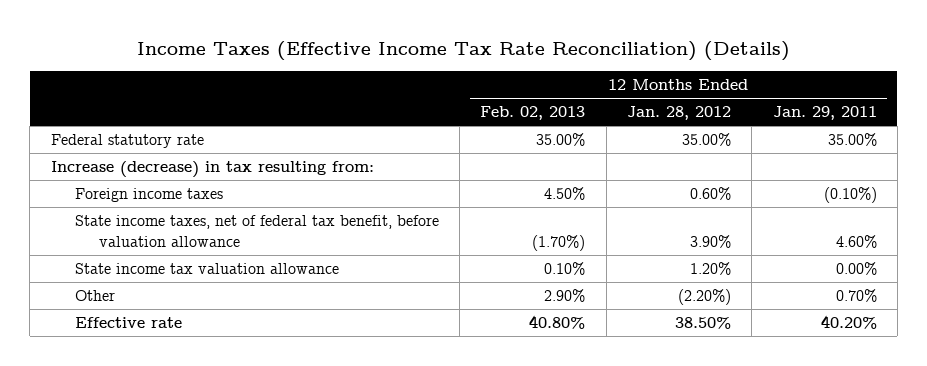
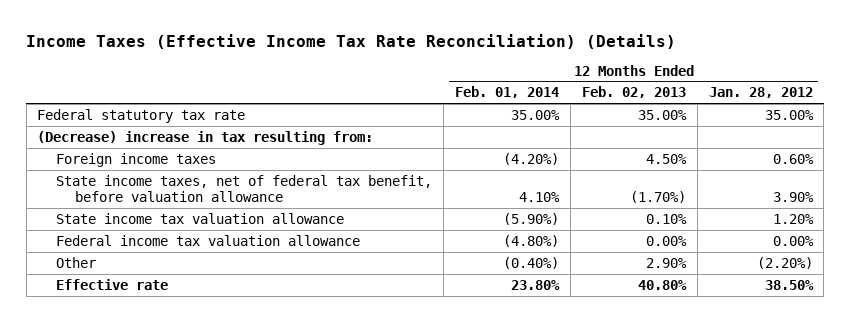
- | 12 Months Ended Feb. 02, 2013 | 12 Months Ended Jan. 28, 2012 | 12 Months Ended Jan. 29, 2011
+ | 12 Months Ended Feb. 01, 2014 | 12 Months Ended Feb. 02, 2013 | 12 Months Ended Jan. 28, 2012
- Federal statutory rate | 35.00% | 35.00% | 35.00%
- Increase (decrease) in tax resulting from:
+ Federal statutory tax rate | 35.00% | 35.00% | 35.00%
+ (Decrease) increase in tax resulting from:
+ Federal income tax valuation allowance | (4.80%) | 0.00% | 0.00%

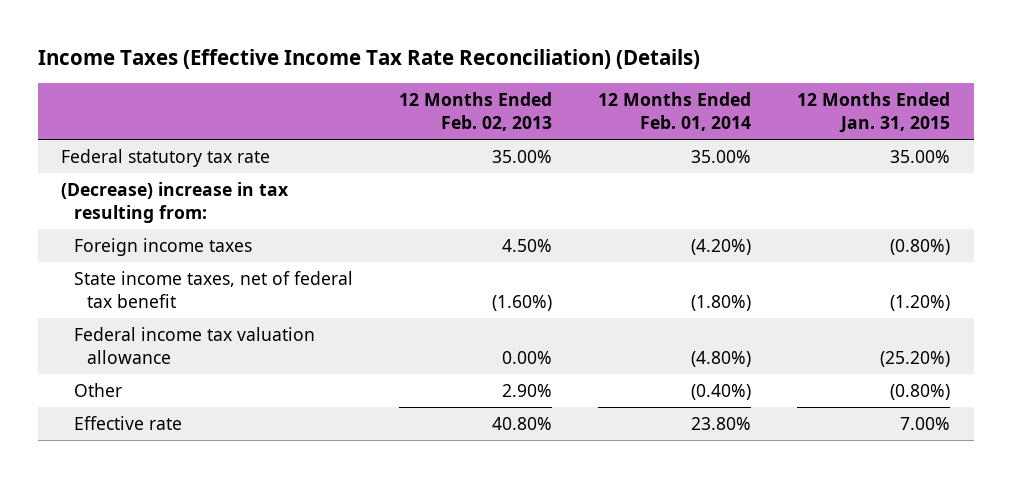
- | 12 Months Ended Feb. 01, 2014 | 12 Months Ended Feb. 02, 2013 | 12 Months Ended Jan. 28, 2012
+ | 12 Months Ended Feb. 02, 2013 | 12 Months Ended Feb. 01, 2014 | 12 Months Ended Jan. 31, 2015
- State income taxes, net of federal tax benefit, before valuation allowance | 4.10% | (1.70%) | 3.90%
- State income tax valuation allowance | (5.90%) | 0.10% | 1.20%
+ State income taxes, net of federal tax benefit | (1.60%) | (1.80%) | (1.20%)

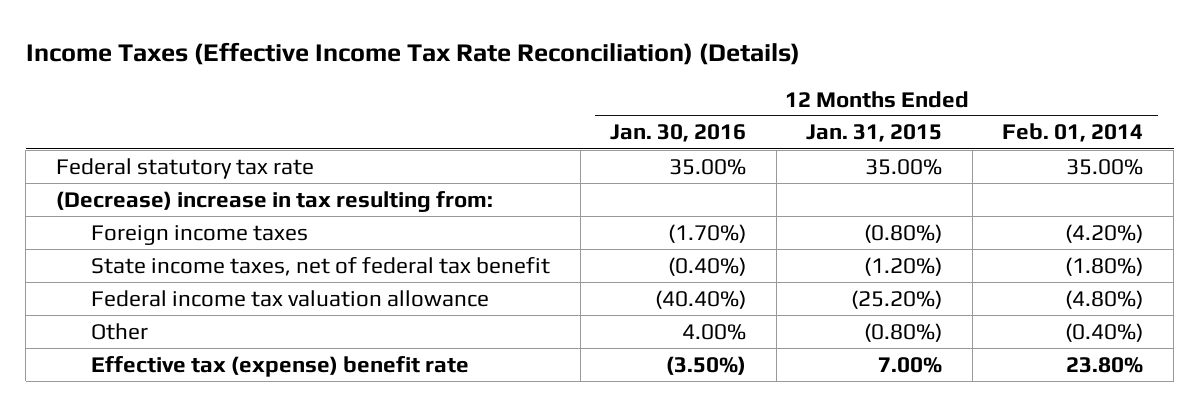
- | 12 Months Ended Feb. 02, 2013 | 12 Months Ended Feb. 01, 2014 | 12 Months Ended Jan. 31, 2015
+ | 12 Months Ended Jan. 30, 2016 | 12 Months Ended Jan. 31, 2015 | 12 Months Ended Feb. 01, 2014
- Effective rate | 40.80% | 23.80% | 7.00%
+ Effective tax (expense) benefit rate | (3.50%) | 7.00% | 23.80%

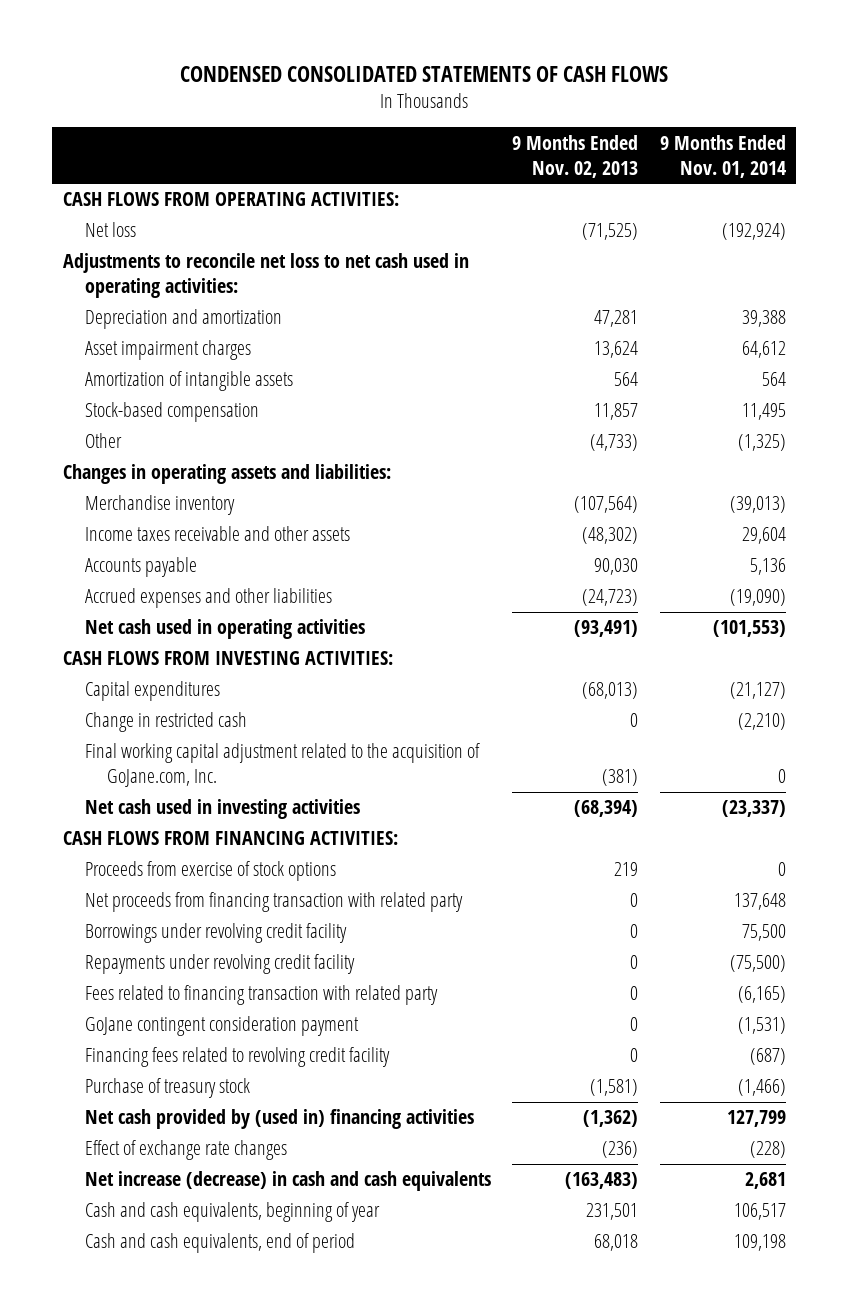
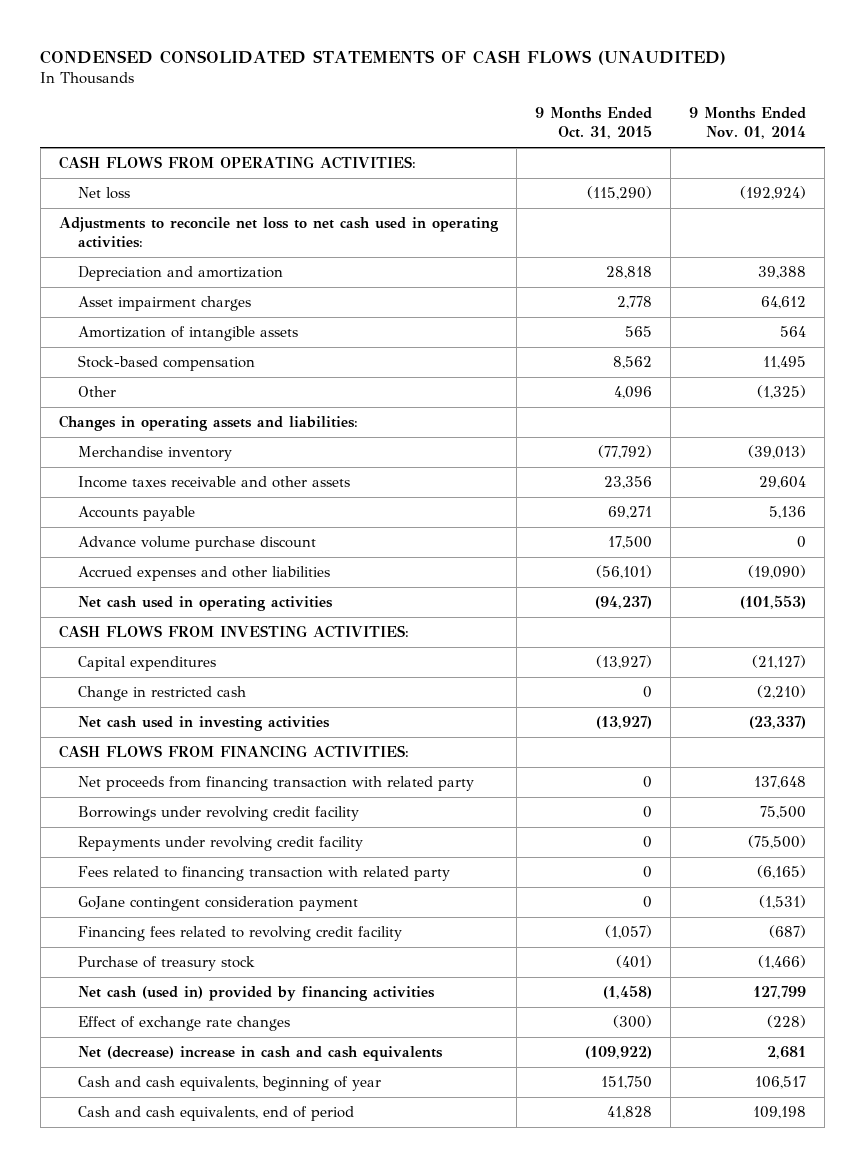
- CONDENSED CONSOLIDATED STATEMENTS OF CASH FLOWS
+ CONDENSED CONSOLIDATED STATEMENTS OF CASH FLOWS (UNAUDITED)
- | 9 Months Ended Nov. 02, 2013 | 9 Months Ended Nov. 01, 2014
+ | 9 Months Ended Oct. 31, 2015 | 9 Months Ended Nov. 01, 2014
+ Advance volume purchase discount | 17,500 | 0
- Final working capital adjustment related to the acquisition of GoJane.com, Inc. | (381) | 0
- Proceeds from exercise of stock options | 219 | 0
- Net cash provided by (used in) financing activities | (1,362) | 127,799
+ Net cash (used in) provided by financing activities | (1,458) | 127,799
- Net increase (decrease) in cash and cash equivalents | (163,483) | 2,681
+ Net (decrease) increase in cash and cash equivalents | (109,922) | 2,681

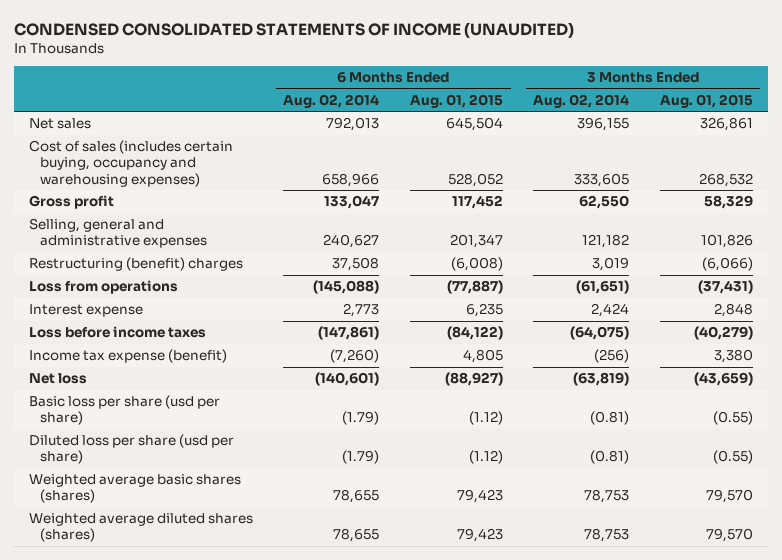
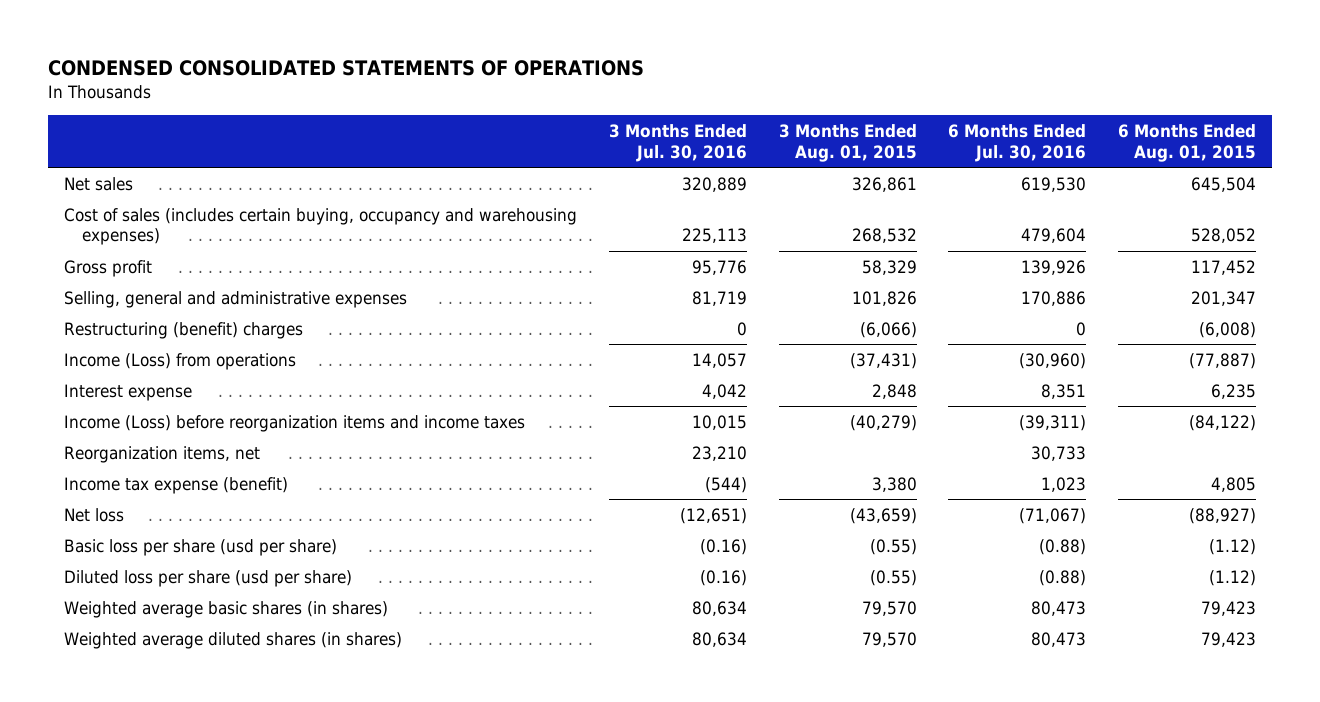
- CONDENSED CONSOLIDATED STATEMENTS OF INCOME (UNAUDITED)
+ CONDENSED CONSOLIDATED STATEMENTS OF OPERATIONS
- | 6 Months Ended Aug. 02, 2014 | 6 Months Ended Aug. 01, 2015 | 3 Months Ended Aug. 02, 2014 | 3 Months Ended Aug. 01, 2015
+ | 3 Months Ended Jul. 30, 2016 | 3 Months Ended Aug. 01, 2015 | 6 Months Ended Jul. 30, 2016 | 6 Months Ended Aug. 01, 2015
- Loss from operations | (145,088) | (77,887) | (61,651) | (37,431)
+ Income (Loss) from operations | 14,057 | (37,431) | (30,960) | (77,887)
- Loss before income taxes | (147,861) | (84,122) | (64,075) | (40,279)
+ Income (Loss) before reorganization items and income taxes | 10,015 | (40,279) | (39,311) | (84,122)
+ Reorganization items, net | 23,210 | | 30,733 |
- Weighted average basic shares (shares) | 78,655 | 79,423 | 78,753 | 79,570
- Weighted average diluted shares (shares) | 78,655 | 79,423 | 78,753 | 79,570
+ Weighted average basic shares (in shares) | 80,634 | 79,570 | 80,473 | 79,423
+ Weighted average diluted shares (in shares) | 80,634 | 79,570 | 80,473 | 79,423

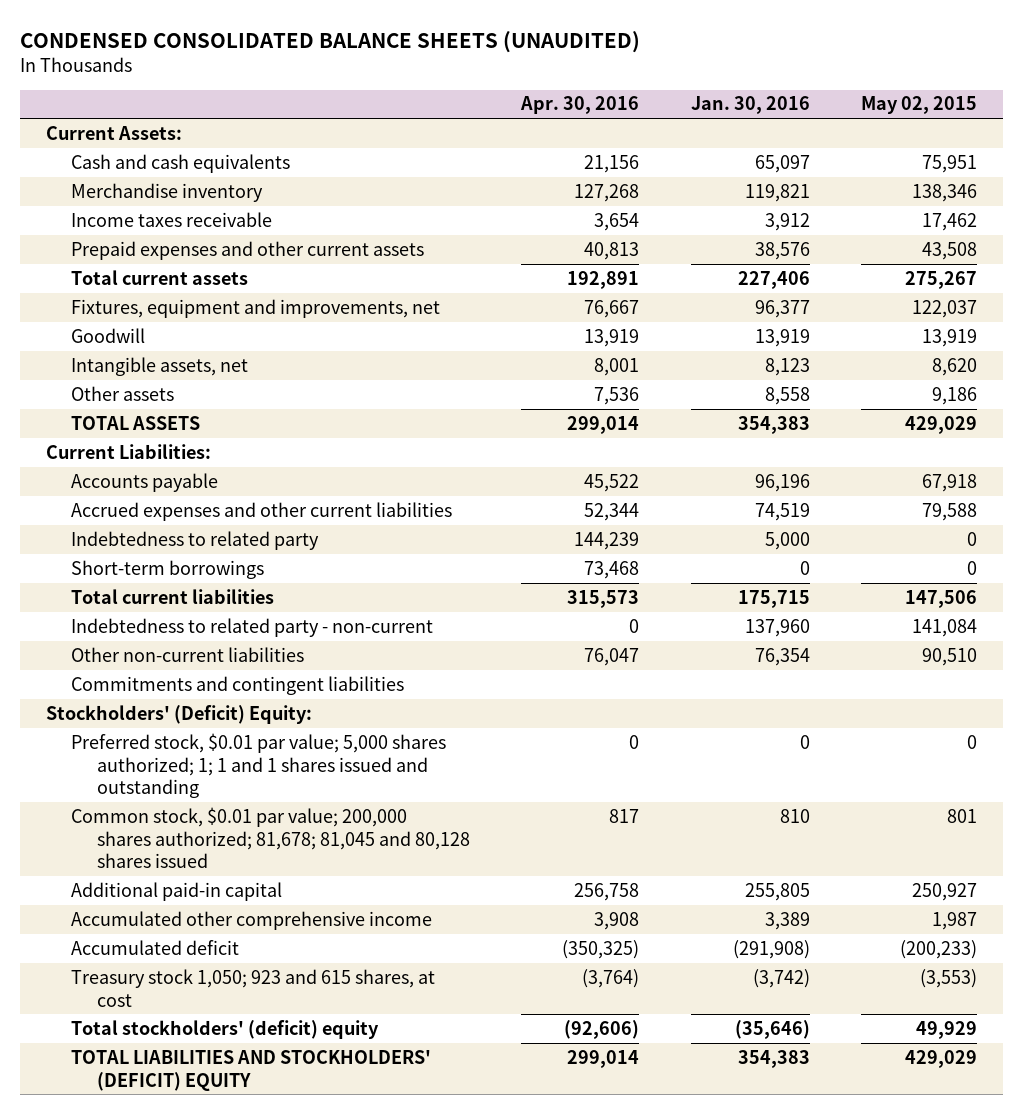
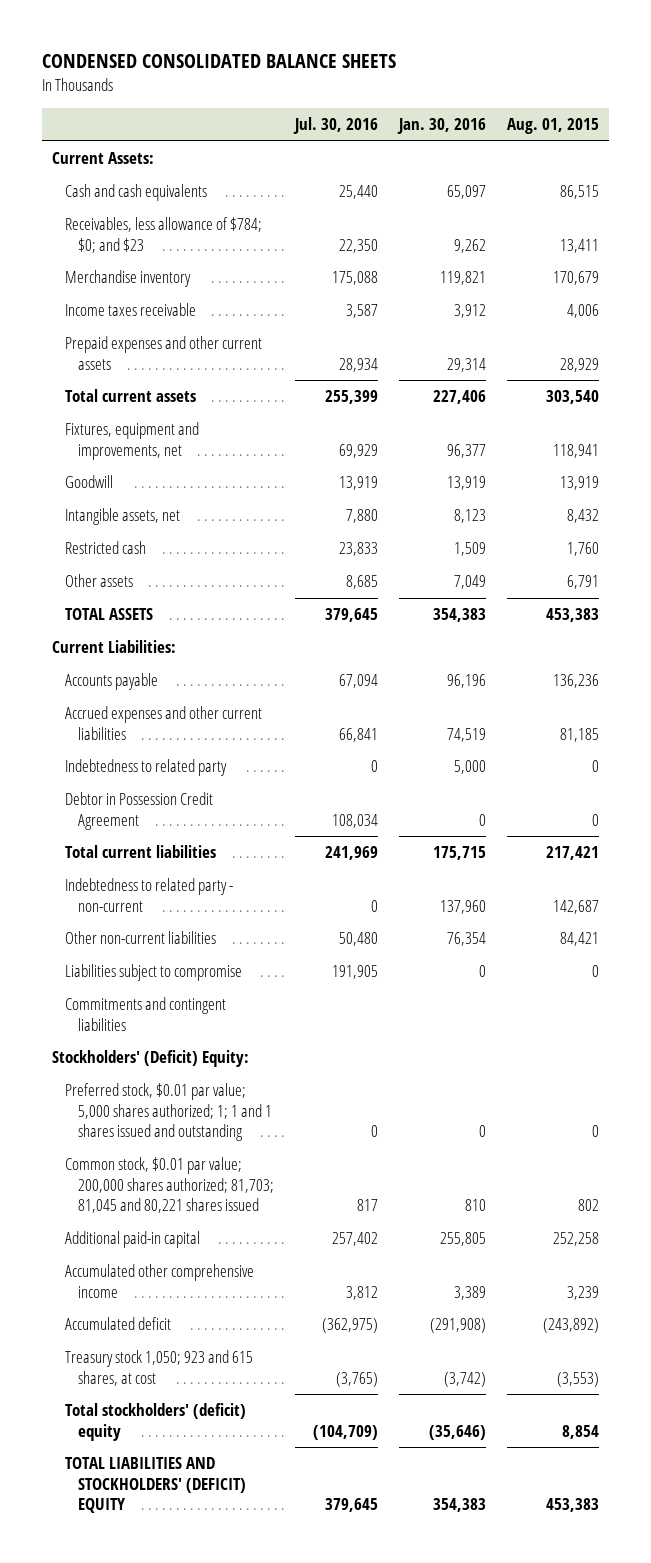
- CONDENSED CONSOLIDATED BALANCE SHEETS (UNAUDITED)
+ CONDENSED CONSOLIDATED BALANCE SHEETS
- | Apr. 30, 2016 | Jan. 30, 2016 | May 02, 2015
+ | Jul. 30, 2016 | Jan. 30, 2016 | Aug. 01, 2015
+ Receivables, less allowance of $784; $0; and $23 | 22,350 | 9,262 | 13,411
- Prepaid expenses and other current assets | 40,813 | 38,576 | 43,508
+ Prepaid expenses and other current assets | 28,934 | 29,314 | 28,929
- Other assets | 7,536 | 8,558 | 9,186
+ Restricted cash | 23,833 | 1,509 | 1,760
+ Other assets | 8,685 | 7,049 | 6,791
- Short-term borrowings | 73,468 | 0 | 0
+ Debtor in Possession Credit Agreement | 108,034 | 0 | 0
+ Liabilities subject to compromise | 191,905 | 0 | 0
- Common stock, $0.01 par value; 200,000 shares authorized; 81,678; 81,045 and 80,128 shares issued | 817 | 810 | 801
+ Common stock, $0.01 par value; 200,000 shares authorized; 81,703; 81,045 and 80,221 shares issued | 817 | 810 | 802

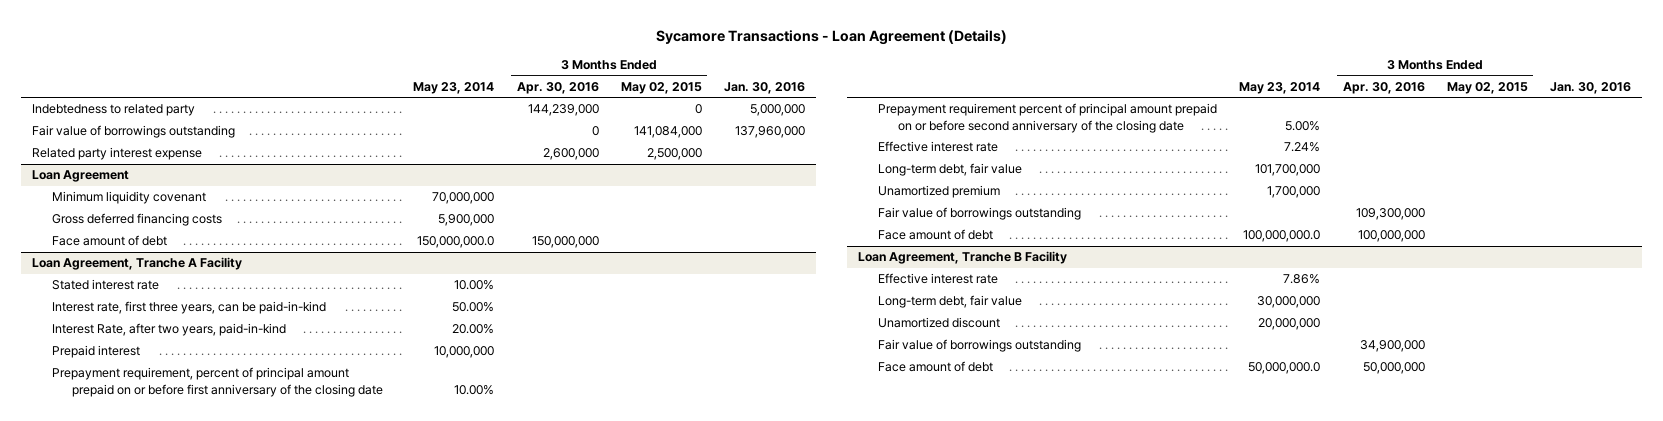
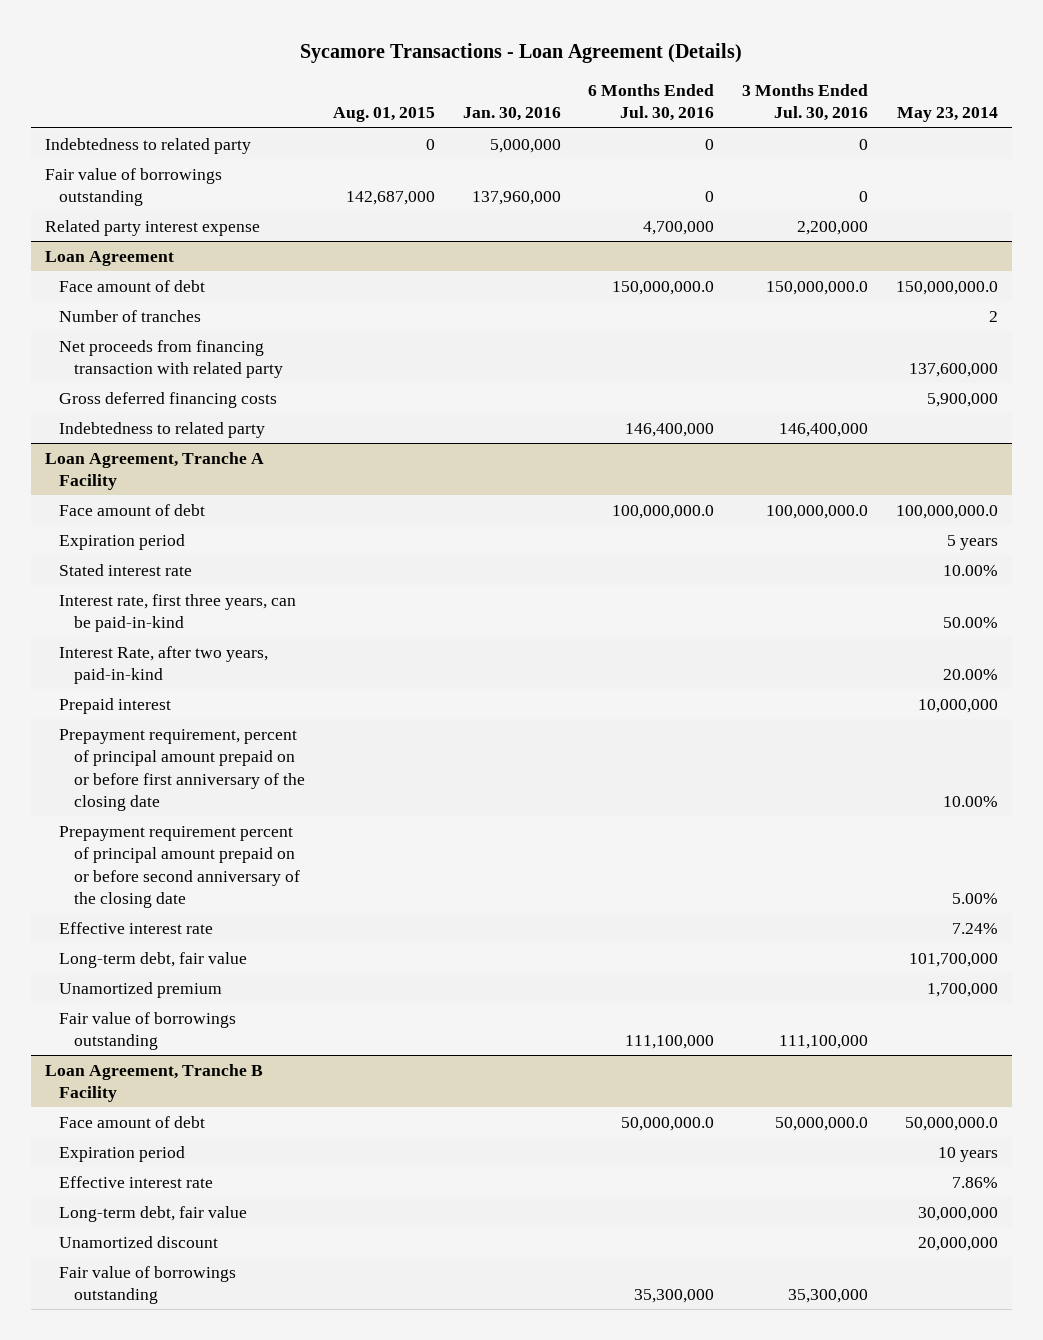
- | May 23, 2014 | 3 Months Ended Apr. 30, 2016 | 3 Months Ended May 02, 2015 | Jan. 30, 2016
+ | Aug. 01, 2015 | Jan. 30, 2016 | 6 Months Ended Jul. 30, 2016 | 3 Months Ended Jul. 30, 2016 | May 23, 2014
@ Loan Agreement
- Minimum liquidity covenant | 70,000,000 | | |
+ Number of tranches | | | | | 2
+ Net proceeds from financing transaction with related party | | | | | 137,600,000
moved down: Gross deferred financing costs | | | | | 5,900,000
+ Indebtedness to related party | | | 146,400,000 | 146,400,000 |
@ Loan Agreement, Tranche A Facility
moved up: Face amount of debt | | | 100,000,000.0 | 100,000,000.0 | 100,000,000.0
+ Expiration period | | | | | 5 years
@ Loan Agreement, Tranche B Facility
moved up: Face amount of debt | | | 50,000,000.0 | 50,000,000.0 | 50,000,000.0
+ Expiration period | | | | | 10 years

